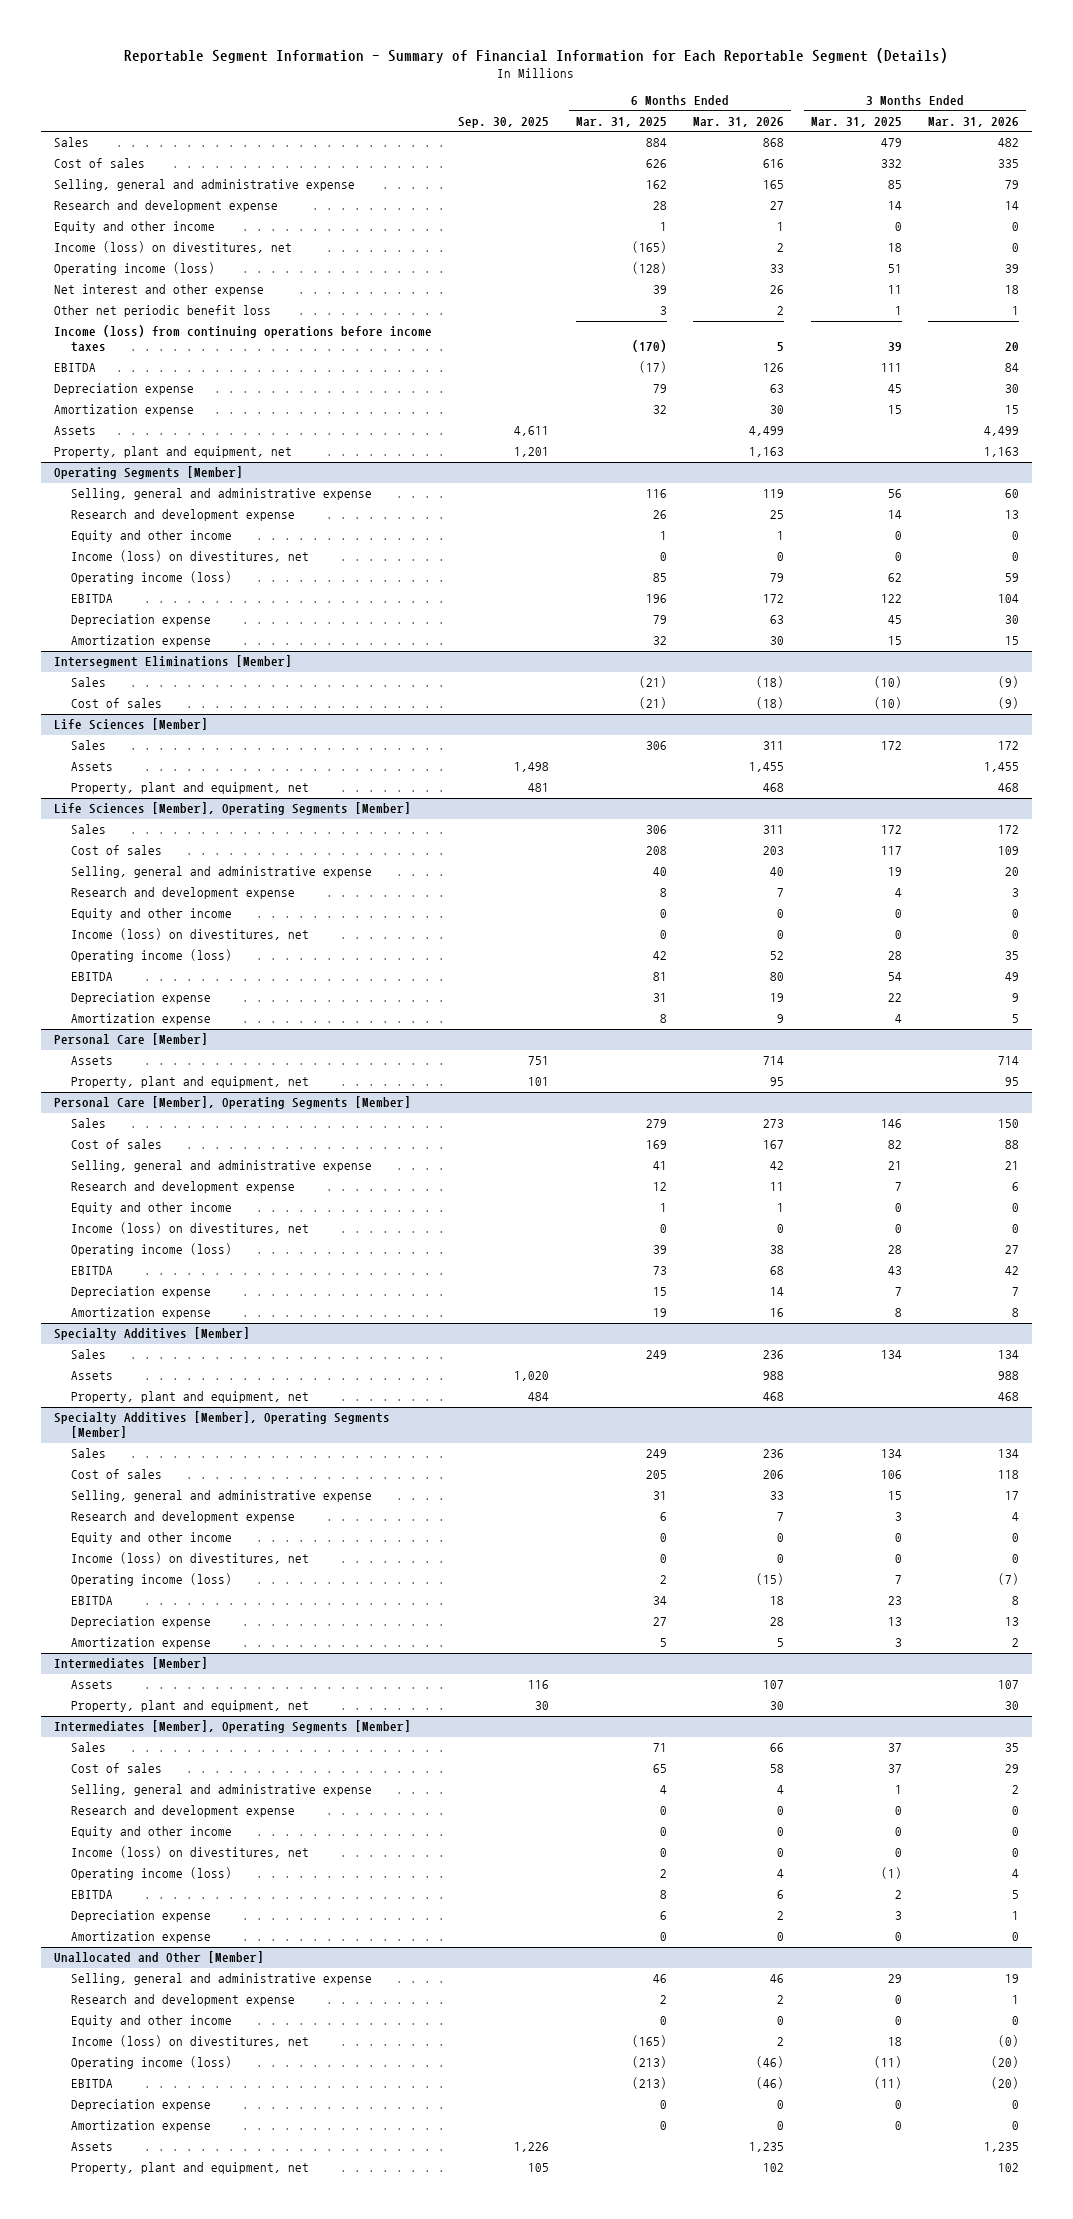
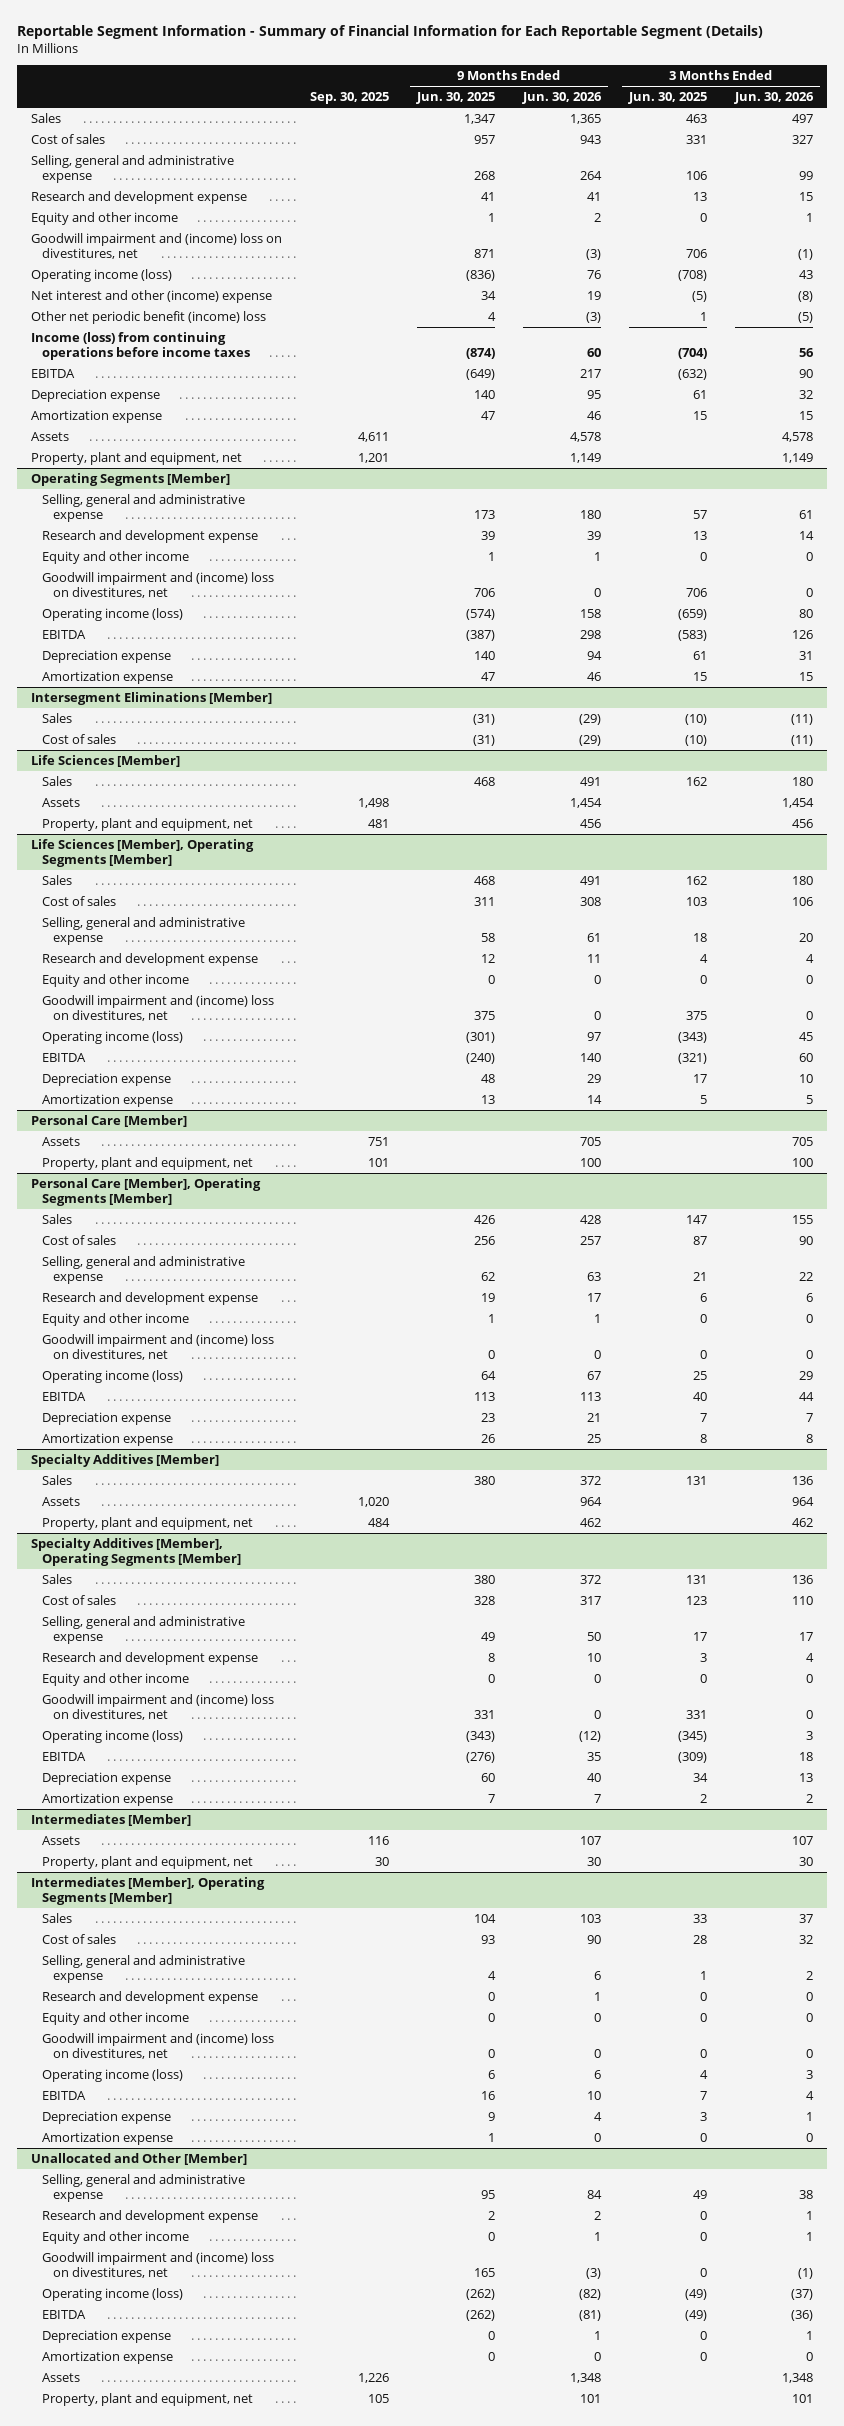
- | Sep. 30, 2025 | 6 Months Ended Mar. 31, 2025 | 6 Months Ended Mar. 31, 2026 | 3 Months Ended Mar. 31, 2025 | 3 Months Ended Mar. 31, 2026
+ | Sep. 30, 2025 | 9 Months Ended Jun. 30, 2025 | 9 Months Ended Jun. 30, 2026 | 3 Months Ended Jun. 30, 2025 | 3 Months Ended Jun. 30, 2026
- Income (loss) on divestitures, net | | (165) | 2 | 18 | 0
+ Goodwill impairment and (income) loss on divestitures, net | | 871 | (3) | 706 | (1)
- Net interest and other expense | | 39 | 26 | 11 | 18
- Other net periodic benefit loss | | 3 | 2 | 1 | 1
+ Net interest and other (income) expense | | 34 | 19 | (5) | (8)
+ Other net periodic benefit (income) loss | | 4 | (3) | 1 | (5)
@ Operating Segments [Member]
- Income (loss) on divestitures, net | | 0 | 0 | 0 | 0
+ Goodwill impairment and (income) loss on divestitures, net | | 706 | 0 | 706 | 0
@ Life Sciences [Member], Operating Segments [Member]
- Income (loss) on divestitures, net | | 0 | 0 | 0 | 0
+ Goodwill impairment and (income) loss on divestitures, net | | 375 | 0 | 375 | 0
@ Personal Care [Member], Operating Segments [Member]
- Income (loss) on divestitures, net | | 0 | 0 | 0 | 0
+ Goodwill impairment and (income) loss on divestitures, net | | 0 | 0 | 0 | 0
@ Specialty Additives [Member], Operating Segments [Member]
- Income (loss) on divestitures, net | | 0 | 0 | 0 | 0
+ Goodwill impairment and (income) loss on divestitures, net | | 331 | 0 | 331 | 0
@ Intermediates [Member], Operating Segments [Member]
- Income (loss) on divestitures, net | | 0 | 0 | 0 | 0
+ Goodwill impairment and (income) loss on divestitures, net | | 0 | 0 | 0 | 0
@ Unallocated and Other [Member]
- Income (loss) on divestitures, net | | (165) | 2 | 18 | (0)
+ Goodwill impairment and (income) loss on divestitures, net | | 165 | (3) | 0 | (1)

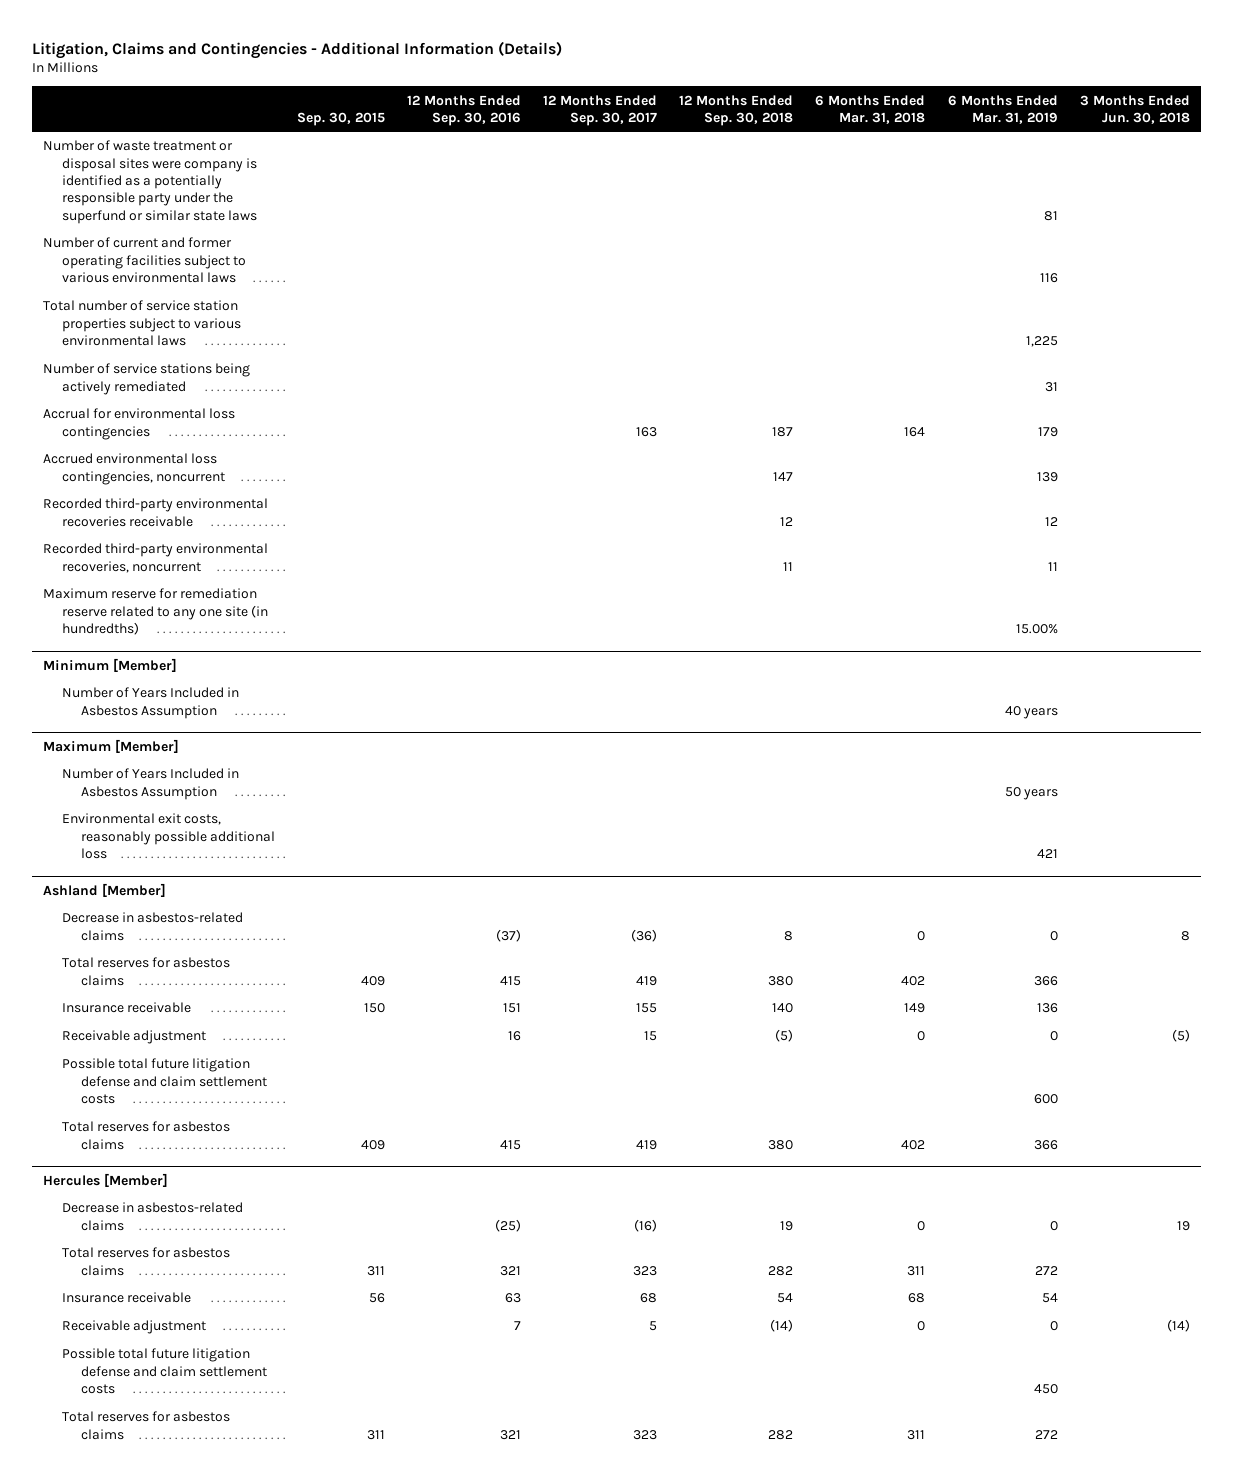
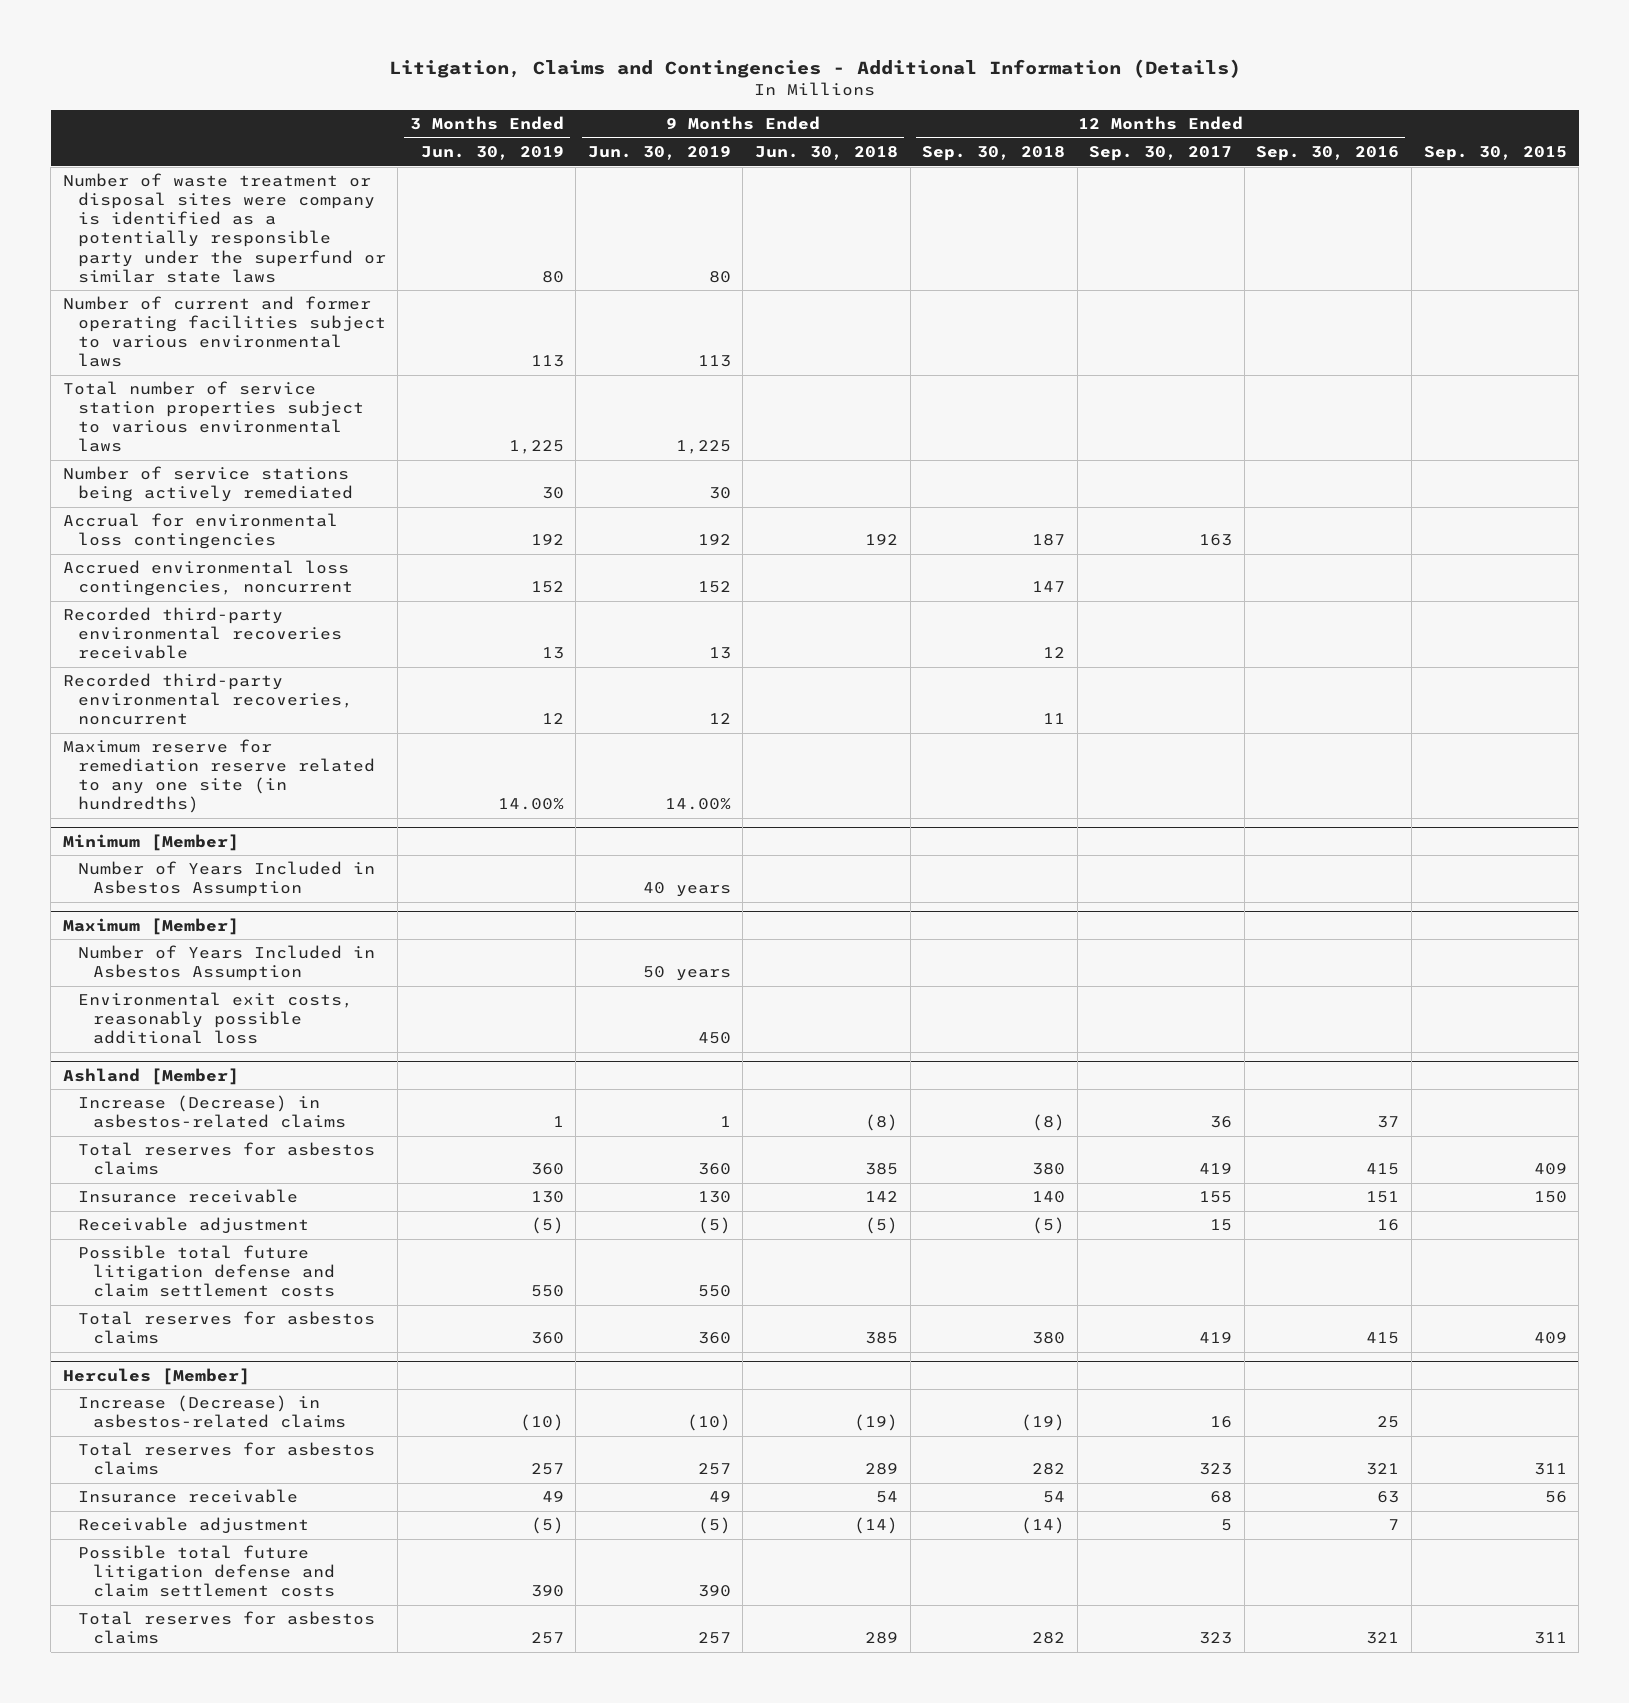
- | Sep. 30, 2015 | 12 Months Ended Sep. 30, 2016 | 12 Months Ended Sep. 30, 2017 | 12 Months Ended Sep. 30, 2018 | 6 Months Ended Mar. 31, 2018 | 6 Months Ended Mar. 31, 2019 | 3 Months Ended Jun. 30, 2018
+ | 3 Months Ended Jun. 30, 2019 | 9 Months Ended Jun. 30, 2019 | 9 Months Ended Jun. 30, 2018 | 12 Months Ended Sep. 30, 2018 | 12 Months Ended Sep. 30, 2017 | 12 Months Ended Sep. 30, 2016 | Sep. 30, 2015
@ Ashland [Member]
- Decrease in asbestos-related claims | | (37) | (36) | 8 | 0 | 0 | 8
+ Increase (Decrease) in asbestos-related claims | 1 | 1 | (8) | (8) | 36 | 37 |
@ Hercules [Member]
- Decrease in asbestos-related claims | | (25) | (16) | 19 | 0 | 0 | 19
+ Increase (Decrease) in asbestos-related claims | (10) | (10) | (19) | (19) | 16 | 25 |

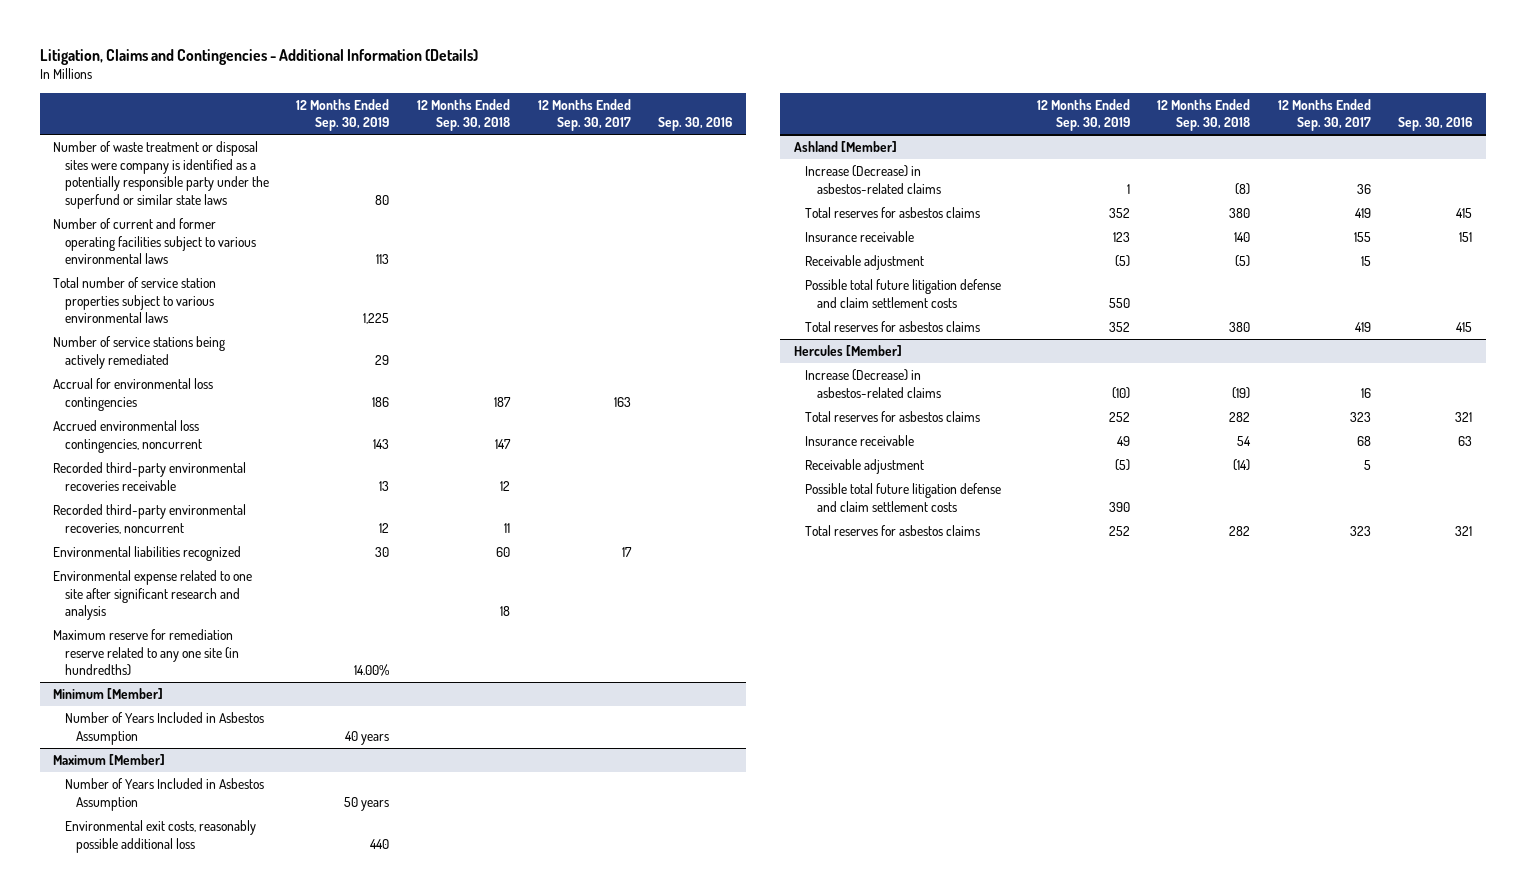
- | 3 Months Ended Jun. 30, 2019 | 9 Months Ended Jun. 30, 2019 | 9 Months Ended Jun. 30, 2018 | 12 Months Ended Sep. 30, 2018 | 12 Months Ended Sep. 30, 2017 | 12 Months Ended Sep. 30, 2016 | Sep. 30, 2015
+ | 12 Months Ended Sep. 30, 2019 | 12 Months Ended Sep. 30, 2018 | 12 Months Ended Sep. 30, 2017 | Sep. 30, 2016
+ Environmental liabilities recognized | 30 | 60 | 17 |
+ Environmental expense related to one site after significant research and analysis | | 18 | |

